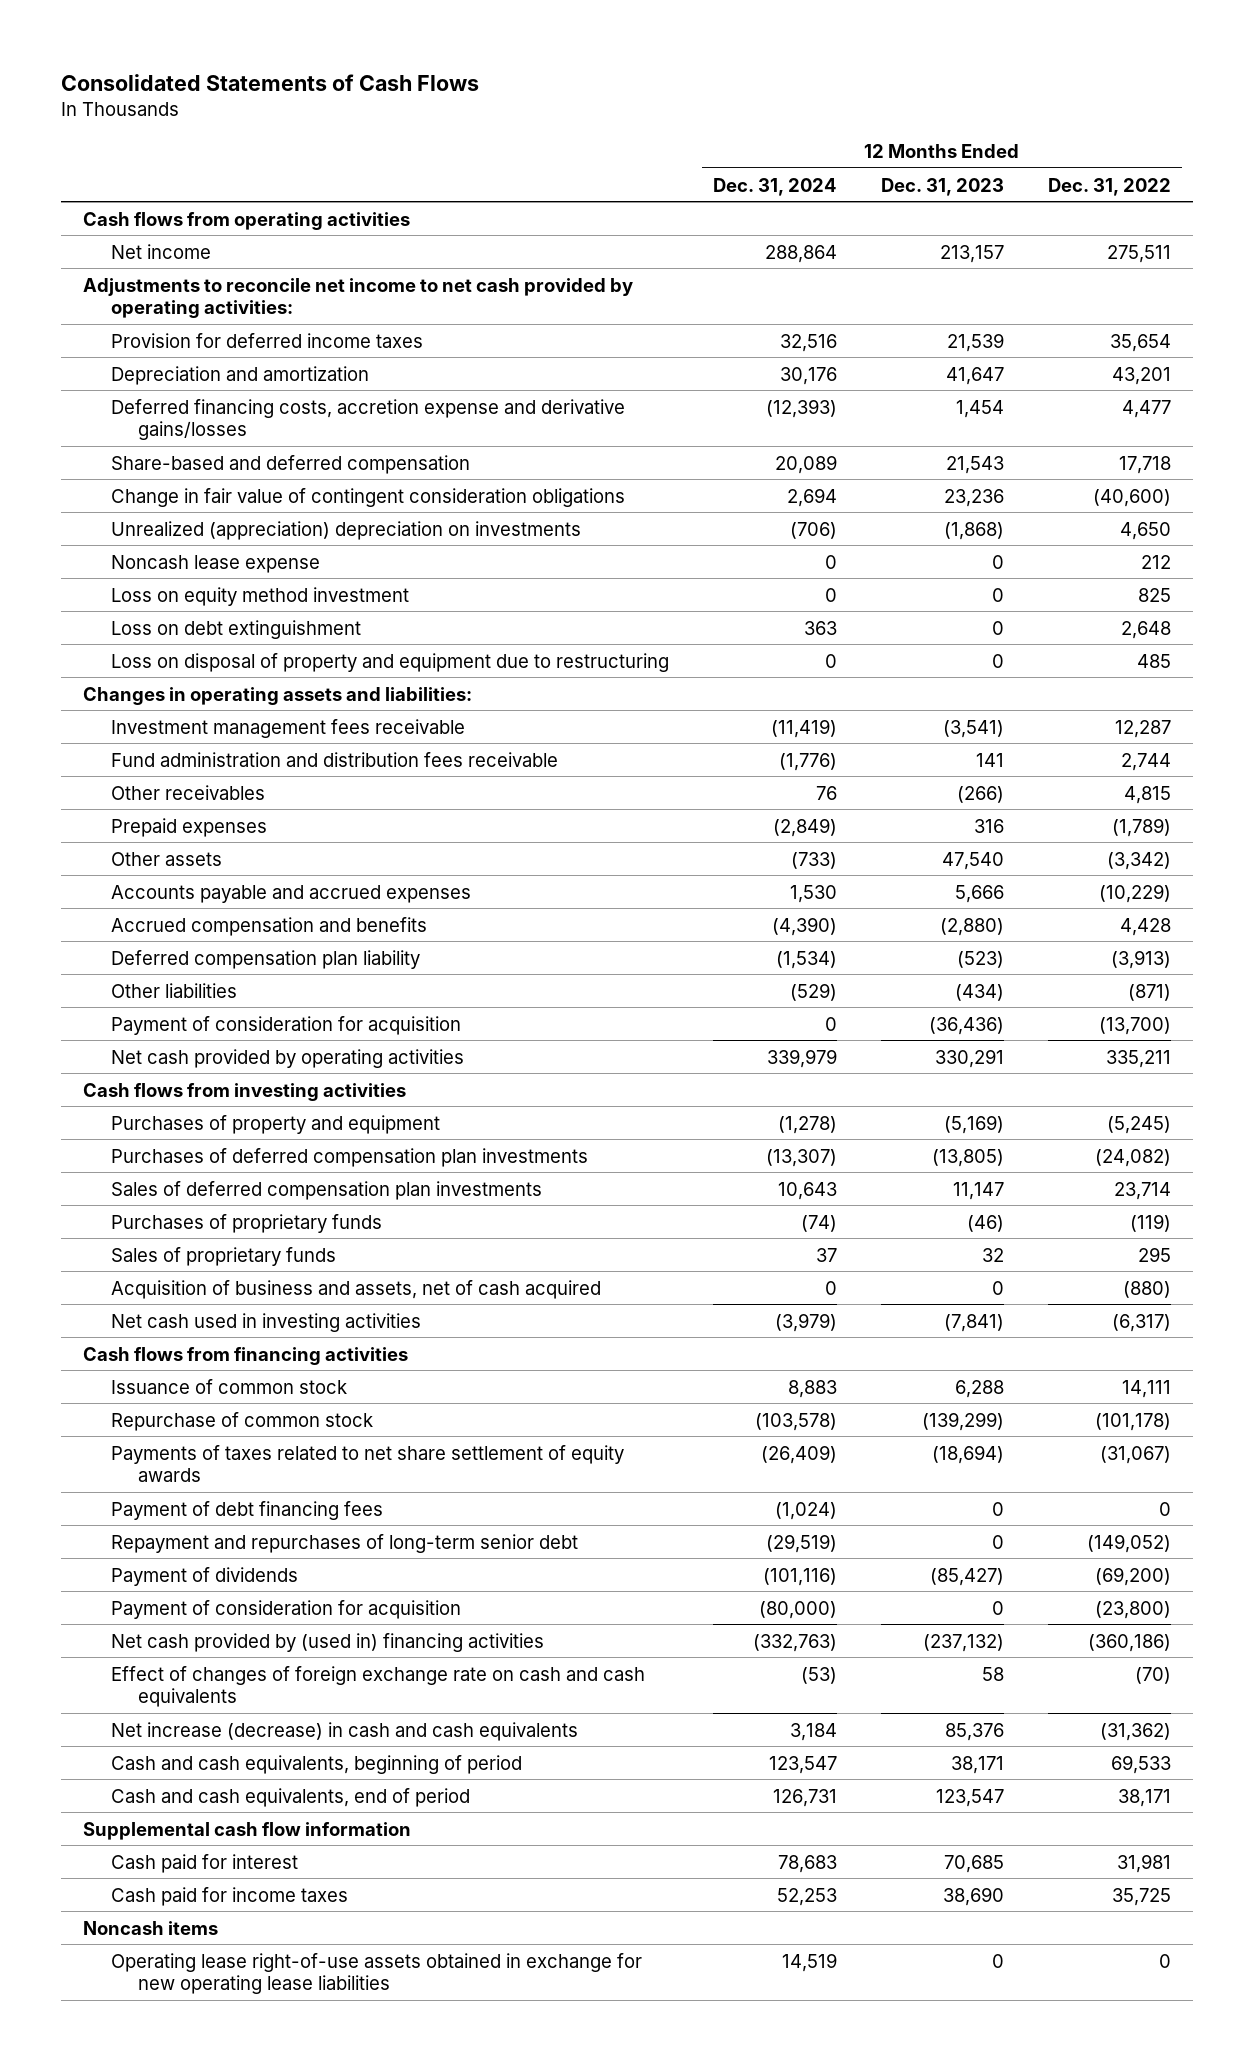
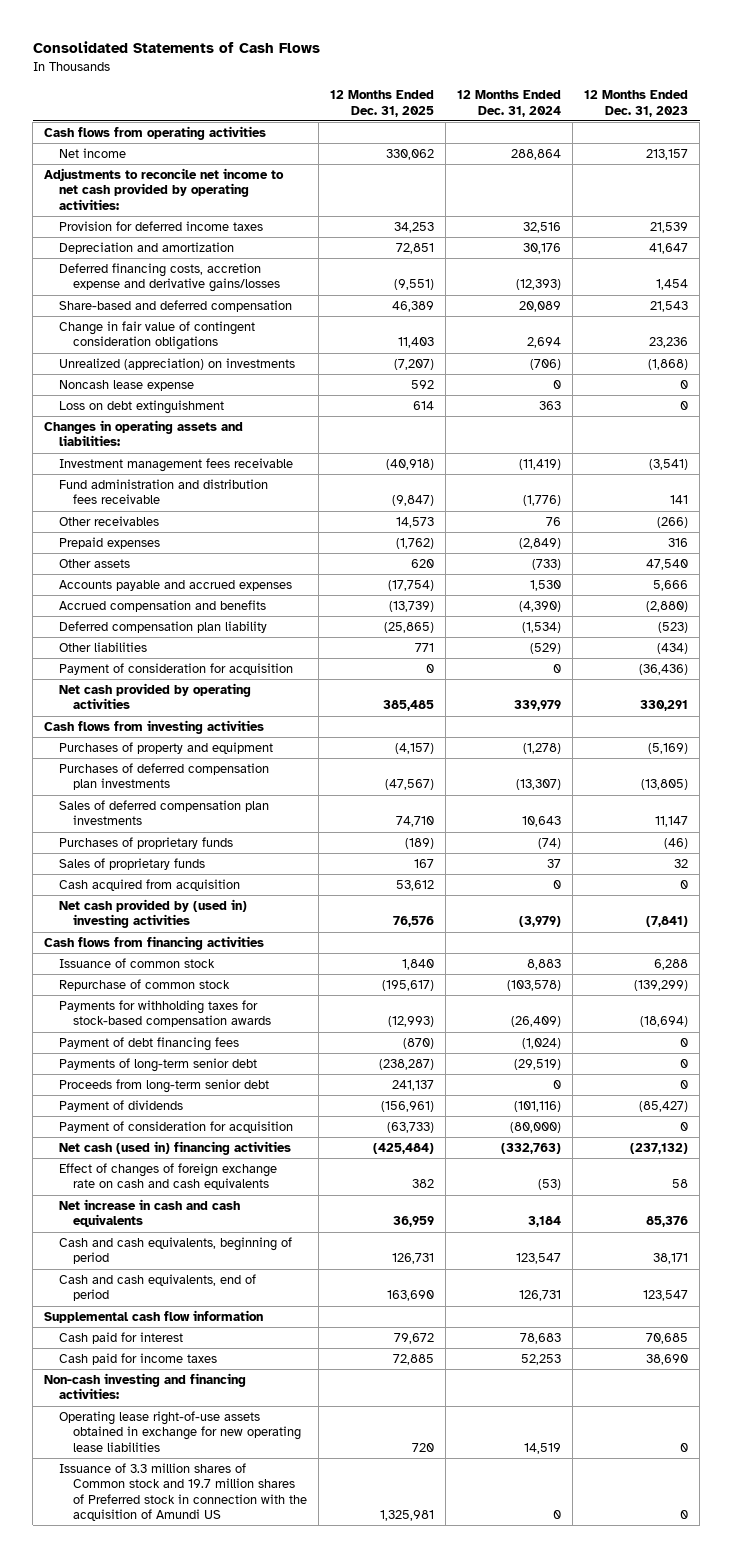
- | 12 Months Ended Dec. 31, 2024 | 12 Months Ended Dec. 31, 2023 | 12 Months Ended Dec. 31, 2022
+ | 12 Months Ended Dec. 31, 2025 | 12 Months Ended Dec. 31, 2024 | 12 Months Ended Dec. 31, 2023
- Unrealized (appreciation) depreciation on investments | (706) | (1,868) | 4,650
+ Unrealized (appreciation) on investments | (7,207) | (706) | (1,868)
- Loss on equity method investment | 0 | 0 | 825
- Loss on disposal of property and equipment due to restructuring | 0 | 0 | 485
- Acquisition of business and assets, net of cash acquired | 0 | 0 | (880)
- Net cash used in investing activities | (3,979) | (7,841) | (6,317)
+ Cash acquired from acquisition | 53,612 | 0 | 0
+ Net cash provided by (used in) investing activities | 76,576 | (3,979) | (7,841)
- Payments of taxes related to net share settlement of equity awards | (26,409) | (18,694) | (31,067)
+ Payments for withholding taxes for stock-based compensation awards | (12,993) | (26,409) | (18,694)
- Repayment and repurchases of long-term senior debt | (29,519) | 0 | (149,052)
+ Payments of long-term senior debt | (238,287) | (29,519) | 0
+ Proceeds from long-term senior debt | 241,137 | 0 | 0
- Net cash provided by (used in) financing activities | (332,763) | (237,132) | (360,186)
+ Net cash (used in) financing activities | (425,484) | (332,763) | (237,132)
- Net increase (decrease) in cash and cash equivalents | 3,184 | 85,376 | (31,362)
+ Net increase in cash and cash equivalents | 36,959 | 3,184 | 85,376
- Noncash items
+ Non-cash investing and financing activities:
+ Issuance of 3.3 million shares of Common stock and 19.7 million shares of Preferred stock in connection with the acquisition of Amundi US | 1,325,981 | 0 | 0

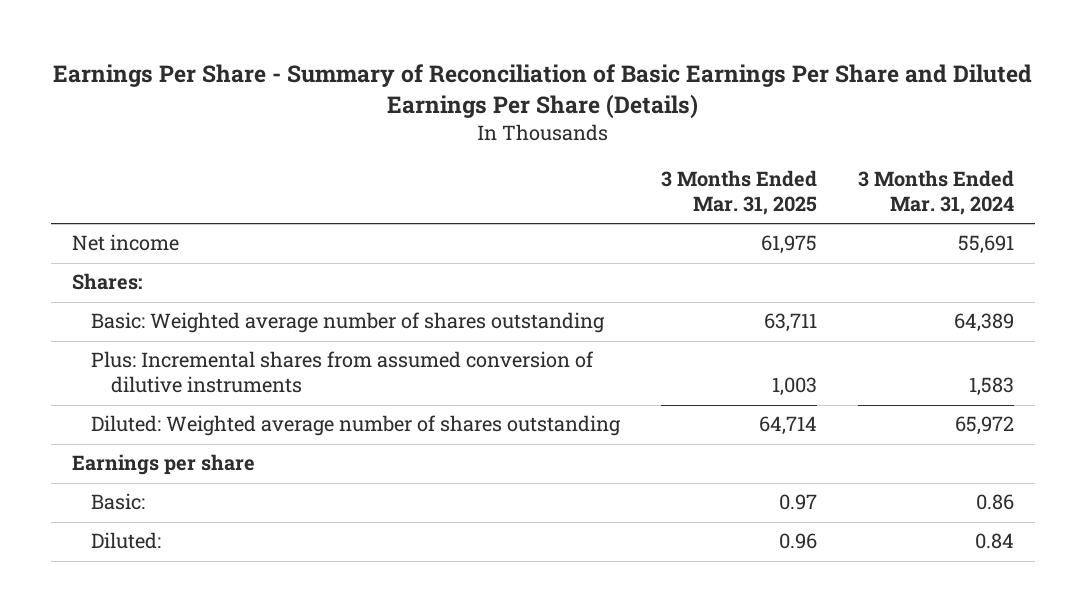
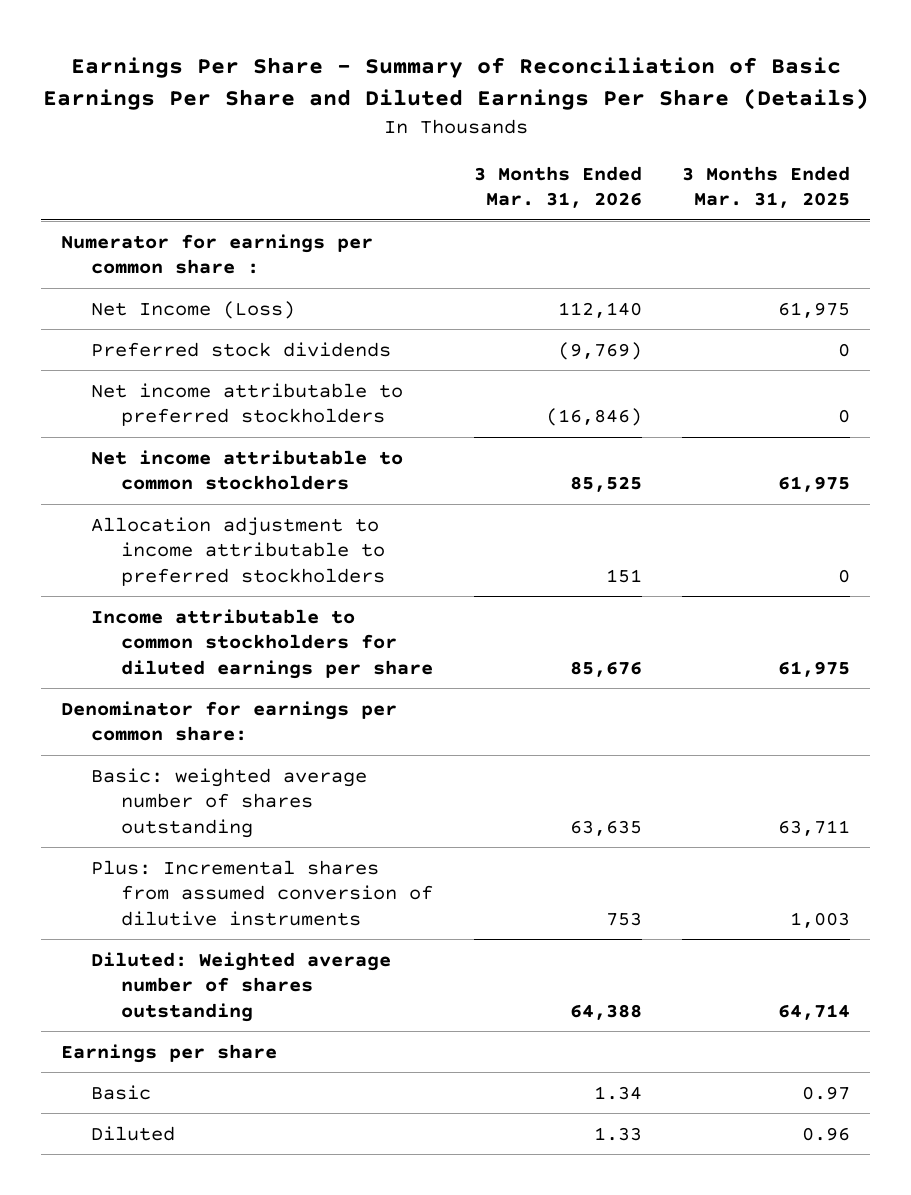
- | 3 Months Ended Mar. 31, 2025 | 3 Months Ended Mar. 31, 2024
+ | 3 Months Ended Mar. 31, 2026 | 3 Months Ended Mar. 31, 2025
- Net income | 61,975 | 55,691
- Shares:
- Basic: Weighted average number of shares outstanding | 63,711 | 64,389
+ Numerator for earnings per common share :
+ Net Income (Loss) | 112,140 | 61,975
+ Preferred stock dividends | (9,769) | 0
+ Net income attributable to preferred stockholders | (16,846) | 0
+ Net income attributable to common stockholders | 85,525 | 61,975
+ Allocation adjustment to income attributable to preferred stockholders | 151 | 0
+ Income attributable to common stockholders for diluted earnings per share | 85,676 | 61,975
+ Denominator for earnings per common share:
+ Basic: weighted average number of shares outstanding | 63,635 | 63,711
- Basic: | 0.97 | 0.86
- Diluted: | 0.96 | 0.84
+ Basic | 1.34 | 0.97
+ Diluted | 1.33 | 0.96

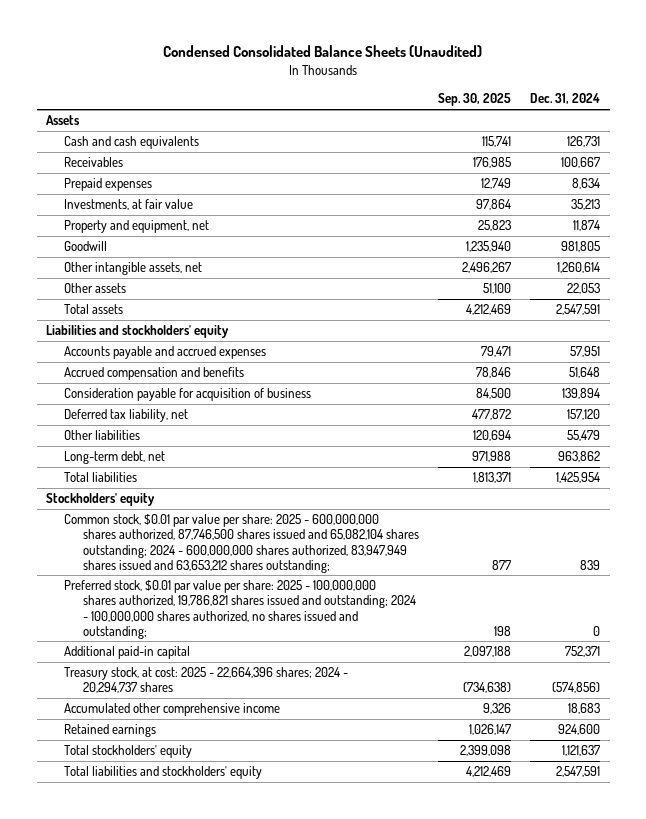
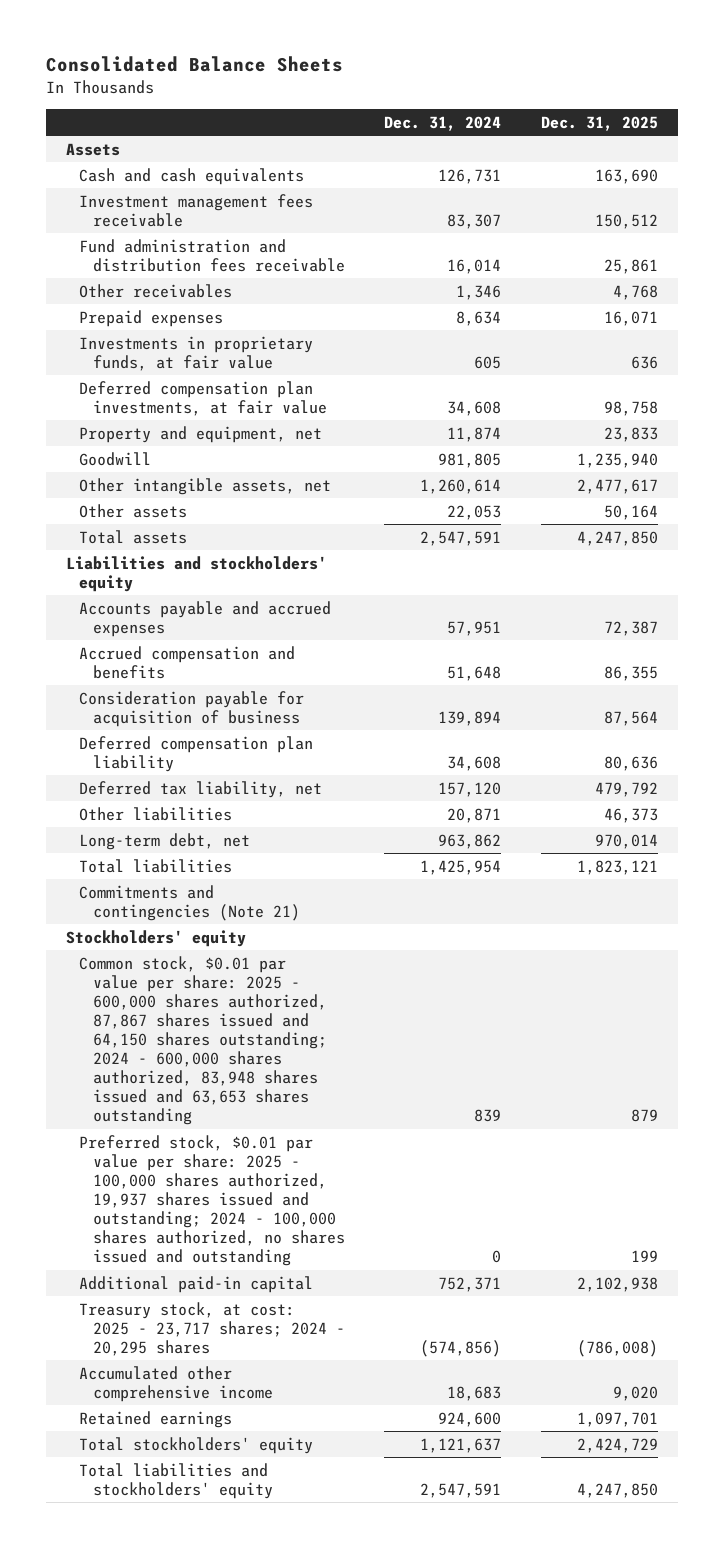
- Condensed Consolidated Balance Sheets (Unaudited)
+ Consolidated Balance Sheets
- | Sep. 30, 2025 | Dec. 31, 2024
+ | Dec. 31, 2024 | Dec. 31, 2025
- Receivables | 176,985 | 100,667
+ Investment management fees receivable | 83,307 | 150,512
+ Fund administration and distribution fees receivable | 16,014 | 25,861
+ Other receivables | 1,346 | 4,768
- Investments, at fair value | 97,864 | 35,213
+ Investments in proprietary funds, at fair value | 605 | 636
+ Deferred compensation plan investments, at fair value | 34,608 | 98,758
+ Deferred compensation plan liability | 34,608 | 80,636
- Other liabilities | 120,694 | 55,479
+ Other liabilities | 20,871 | 46,373
+ Commitments and contingencies (Note 21)
- Common stock, $0.01 par value per share: 2025 - 600,000,000 shares authorized, 87,746,500 shares issued and 65,082,104 shares outstanding; 2024 - 600,000,000 shares authorized, 83,947,949 shares issued and 63,653,212 shares outstanding; | 877 | 839
- Preferred stock, $0.01 par value per share: 2025 - 100,000,000 shares authorized, 19,786,821 shares issued and outstanding; 2024 - 100,000,000 shares authorized, no shares issued and outstanding; | 198 | 0
+ Common stock, $0.01 par value per share: 2025 - 600,000 shares authorized, 87,867 shares issued and 64,150 shares outstanding; 2024 - 600,000 shares authorized, 83,948 shares issued and 63,653 shares outstanding | 839 | 879
+ Preferred stock, $0.01 par value per share: 2025 - 100,000 shares authorized, 19,937 shares issued and outstanding; 2024 - 100,000 shares authorized, no shares issued and outstanding | 0 | 199
- Treasury stock, at cost: 2025 - 22,664,396 shares; 2024 - 20,294,737 shares | (734,638) | (574,856)
+ Treasury stock, at cost: 2025 - 23,717 shares; 2024 - 20,295 shares | (574,856) | (786,008)

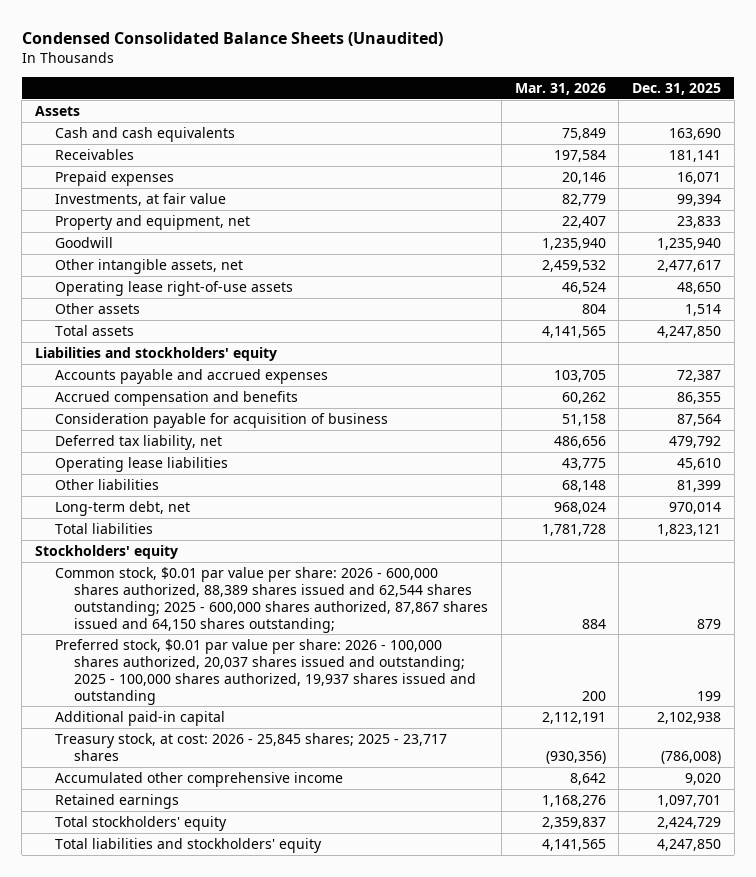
- Consolidated Balance Sheets
+ Condensed Consolidated Balance Sheets (Unaudited)
- | Dec. 31, 2024 | Dec. 31, 2025
+ | Mar. 31, 2026 | Dec. 31, 2025
- Investment management fees receivable | 83,307 | 150,512
- Fund administration and distribution fees receivable | 16,014 | 25,861
- Other receivables | 1,346 | 4,768
+ Receivables | 197,584 | 181,141
- Investments in proprietary funds, at fair value | 605 | 636
- Deferred compensation plan investments, at fair value | 34,608 | 98,758
+ Investments, at fair value | 82,779 | 99,394
- Other assets | 22,053 | 50,164
+ Operating lease right-of-use assets | 46,524 | 48,650
+ Other assets | 804 | 1,514
- Deferred compensation plan liability | 34,608 | 80,636
- Other liabilities | 20,871 | 46,373
+ Operating lease liabilities | 43,775 | 45,610
+ Other liabilities | 68,148 | 81,399
- Commitments and contingencies (Note 21)
- Common stock, $0.01 par value per share: 2025 - 600,000 shares authorized, 87,867 shares issued and 64,150 shares outstanding; 2024 - 600,000 shares authorized, 83,948 shares issued and 63,653 shares outstanding | 839 | 879
- Preferred stock, $0.01 par value per share: 2025 - 100,000 shares authorized, 19,937 shares issued and outstanding; 2024 - 100,000 shares authorized, no shares issued and outstanding | 0 | 199
+ Common stock, $0.01 par value per share: 2026 - 600,000 shares authorized, 88,389 shares issued and 62,544 shares outstanding; 2025 - 600,000 shares authorized, 87,867 shares issued and 64,150 shares outstanding; | 884 | 879
+ Preferred stock, $0.01 par value per share: 2026 - 100,000 shares authorized, 20,037 shares issued and outstanding; 2025 - 100,000 shares authorized, 19,937 shares issued and outstanding | 200 | 199
- Treasury stock, at cost: 2025 - 23,717 shares; 2024 - 20,295 shares | (574,856) | (786,008)
+ Treasury stock, at cost: 2026 - 25,845 shares; 2025 - 23,717 shares | (930,356) | (786,008)

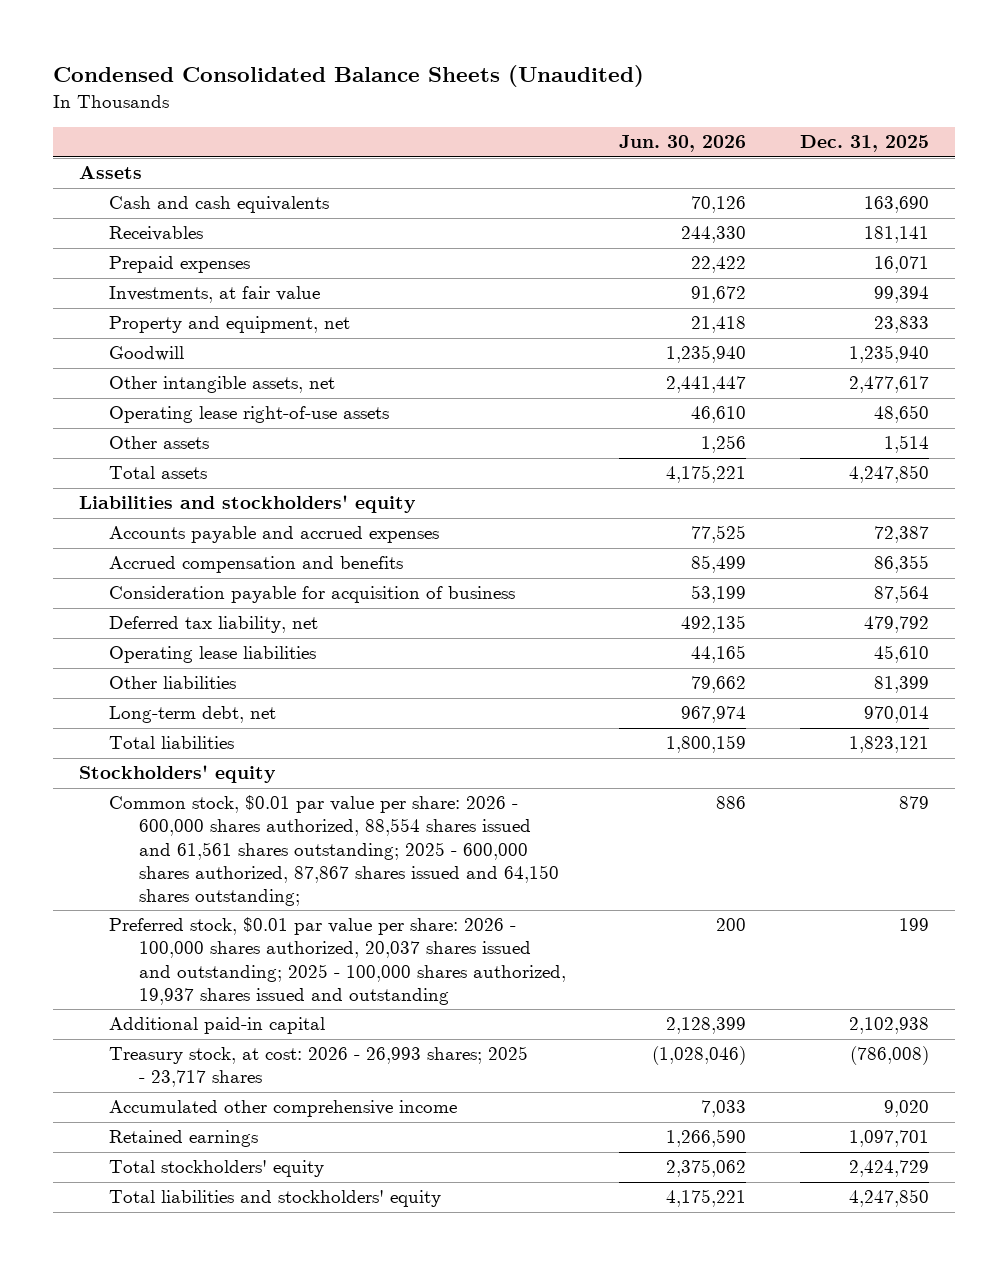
- | Mar. 31, 2026 | Dec. 31, 2025
+ | Jun. 30, 2026 | Dec. 31, 2025
- Common stock, $0.01 par value per share: 2026 - 600,000 shares authorized, 88,389 shares issued and 62,544 shares outstanding; 2025 - 600,000 shares authorized, 87,867 shares issued and 64,150 shares outstanding; | 884 | 879
+ Common stock, $0.01 par value per share: 2026 - 600,000 shares authorized, 88,554 shares issued and 61,561 shares outstanding; 2025 - 600,000 shares authorized, 87,867 shares issued and 64,150 shares outstanding; | 886 | 879
- Treasury stock, at cost: 2026 - 25,845 shares; 2025 - 23,717 shares | (930,356) | (786,008)
+ Treasury stock, at cost: 2026 - 26,993 shares; 2025 - 23,717 shares | (1,028,046) | (786,008)

